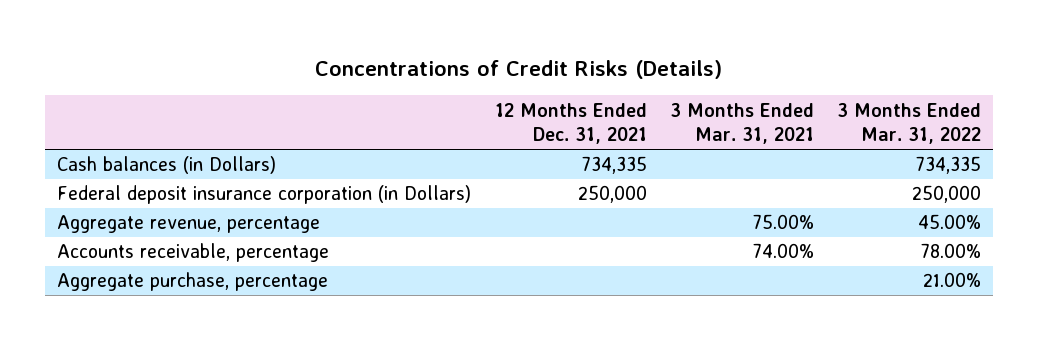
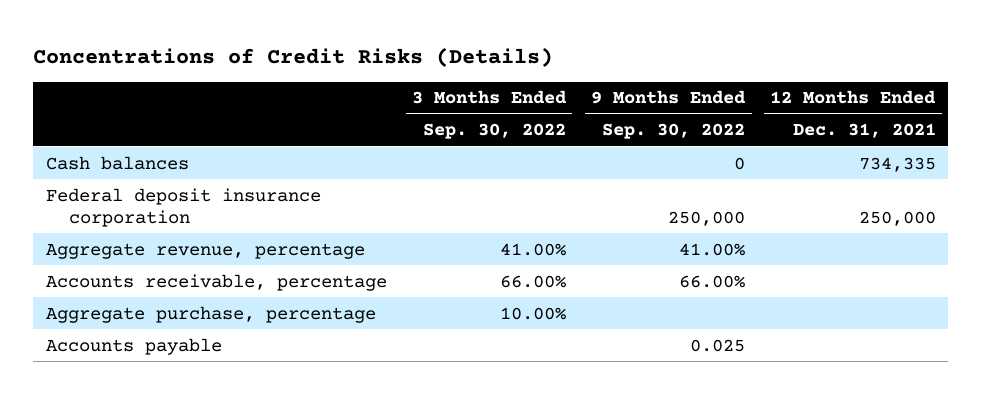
- | 12 Months Ended Dec. 31, 2021 | 3 Months Ended Mar. 31, 2021 | 3 Months Ended Mar. 31, 2022
+ | 3 Months Ended Sep. 30, 2022 | 9 Months Ended Sep. 30, 2022 | 12 Months Ended Dec. 31, 2021
- Cash balances (in Dollars) | 734,335 | | 734,335
- Federal deposit insurance corporation (in Dollars) | 250,000 | | 250,000
+ Cash balances | | 0 | 734,335
+ Federal deposit insurance corporation | | 250,000 | 250,000
+ Accounts payable | | 0.025 |

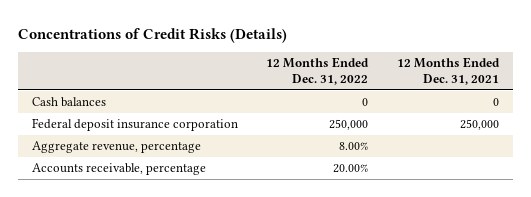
- | 3 Months Ended Sep. 30, 2022 | 9 Months Ended Sep. 30, 2022 | 12 Months Ended Dec. 31, 2021
+ | 12 Months Ended Dec. 31, 2022 | 12 Months Ended Dec. 31, 2021
- Cash balances | | 0 | 734,335
+ Cash balances | 0 | 0
- Aggregate purchase, percentage | 10.00% | |
- Accounts payable | | 0.025 |

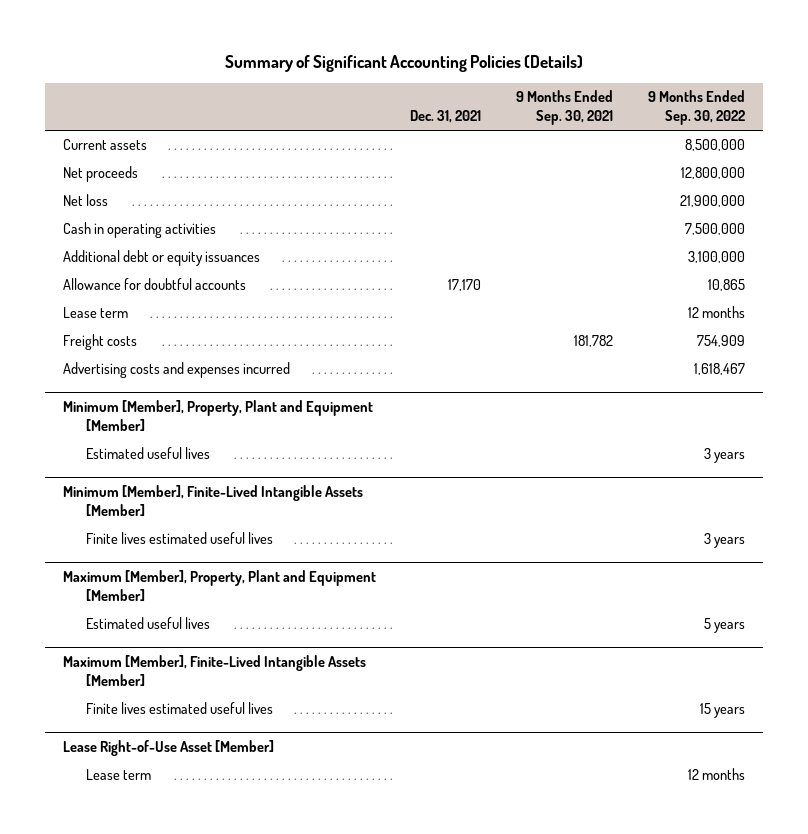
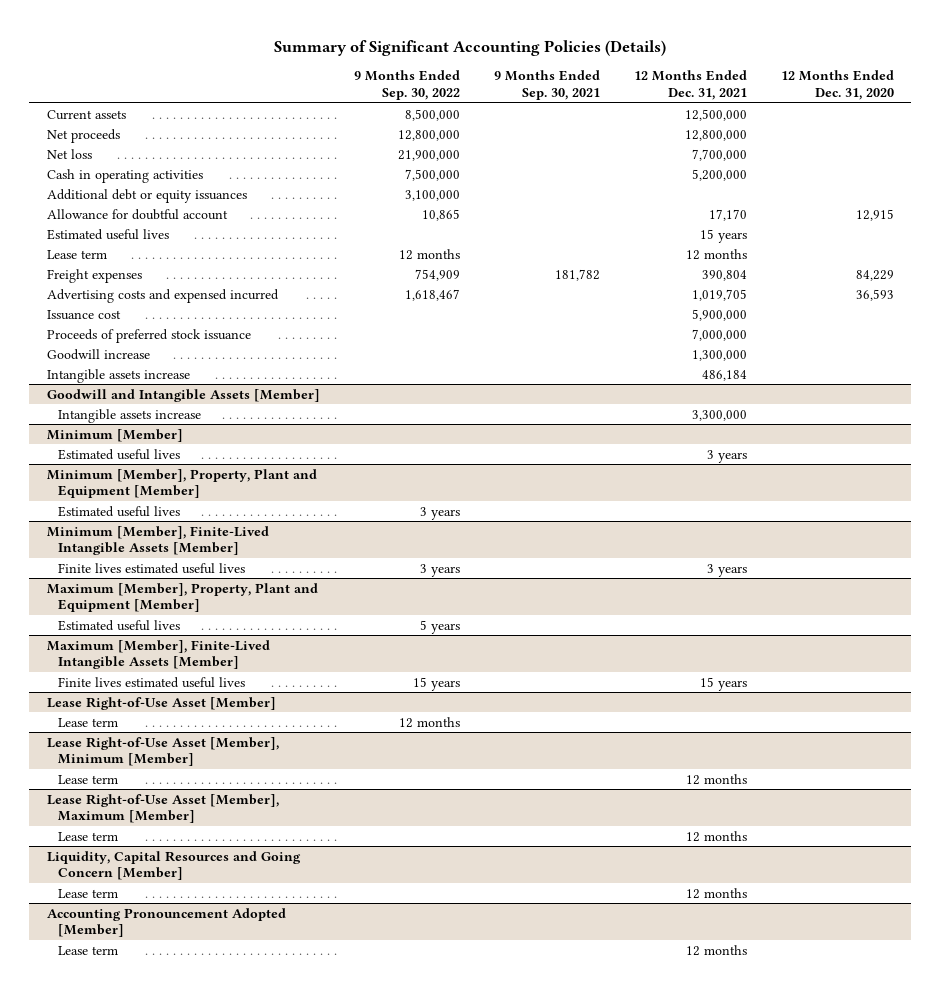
- | Dec. 31, 2021 | 9 Months Ended Sep. 30, 2021 | 9 Months Ended Sep. 30, 2022
+ | 9 Months Ended Sep. 30, 2022 | 9 Months Ended Sep. 30, 2021 | 12 Months Ended Dec. 31, 2021 | 12 Months Ended Dec. 31, 2020
- Allowance for doubtful accounts | 17,170 | | 10,865
+ Allowance for doubtful account | 10,865 | | 17,170 | 12,915
+ Estimated useful lives | | | 15 years |
- Freight costs | | 181,782 | 754,909
- Advertising costs and expenses incurred | | | 1,618,467
+ Freight expenses | 754,909 | 181,782 | 390,804 | 84,229
+ Advertising costs and expensed incurred | 1,618,467 | | 1,019,705 | 36,593
+ Issuance cost | | | 5,900,000 |
+ Proceeds of preferred stock issuance | | | 7,000,000 |
+ Goodwill increase | | | 1,300,000 |
+ Intangible assets increase | | | 486,184 |
+ Goodwill and Intangible Assets [Member]
+ Intangible assets increase | | | 3,300,000 |
+ Minimum [Member]
+ Estimated useful lives | | | 3 years |
+ Lease Right-of-Use Asset [Member], Minimum [Member]
+ Lease term | | | 12 months |
+ Lease Right-of-Use Asset [Member], Maximum [Member]
+ Lease term | | | 12 months |
+ Liquidity, Capital Resources and Going Concern [Member]
+ Lease term | | | 12 months |
+ Accounting Pronouncement Adopted [Member]
+ Lease term | | | 12 months |

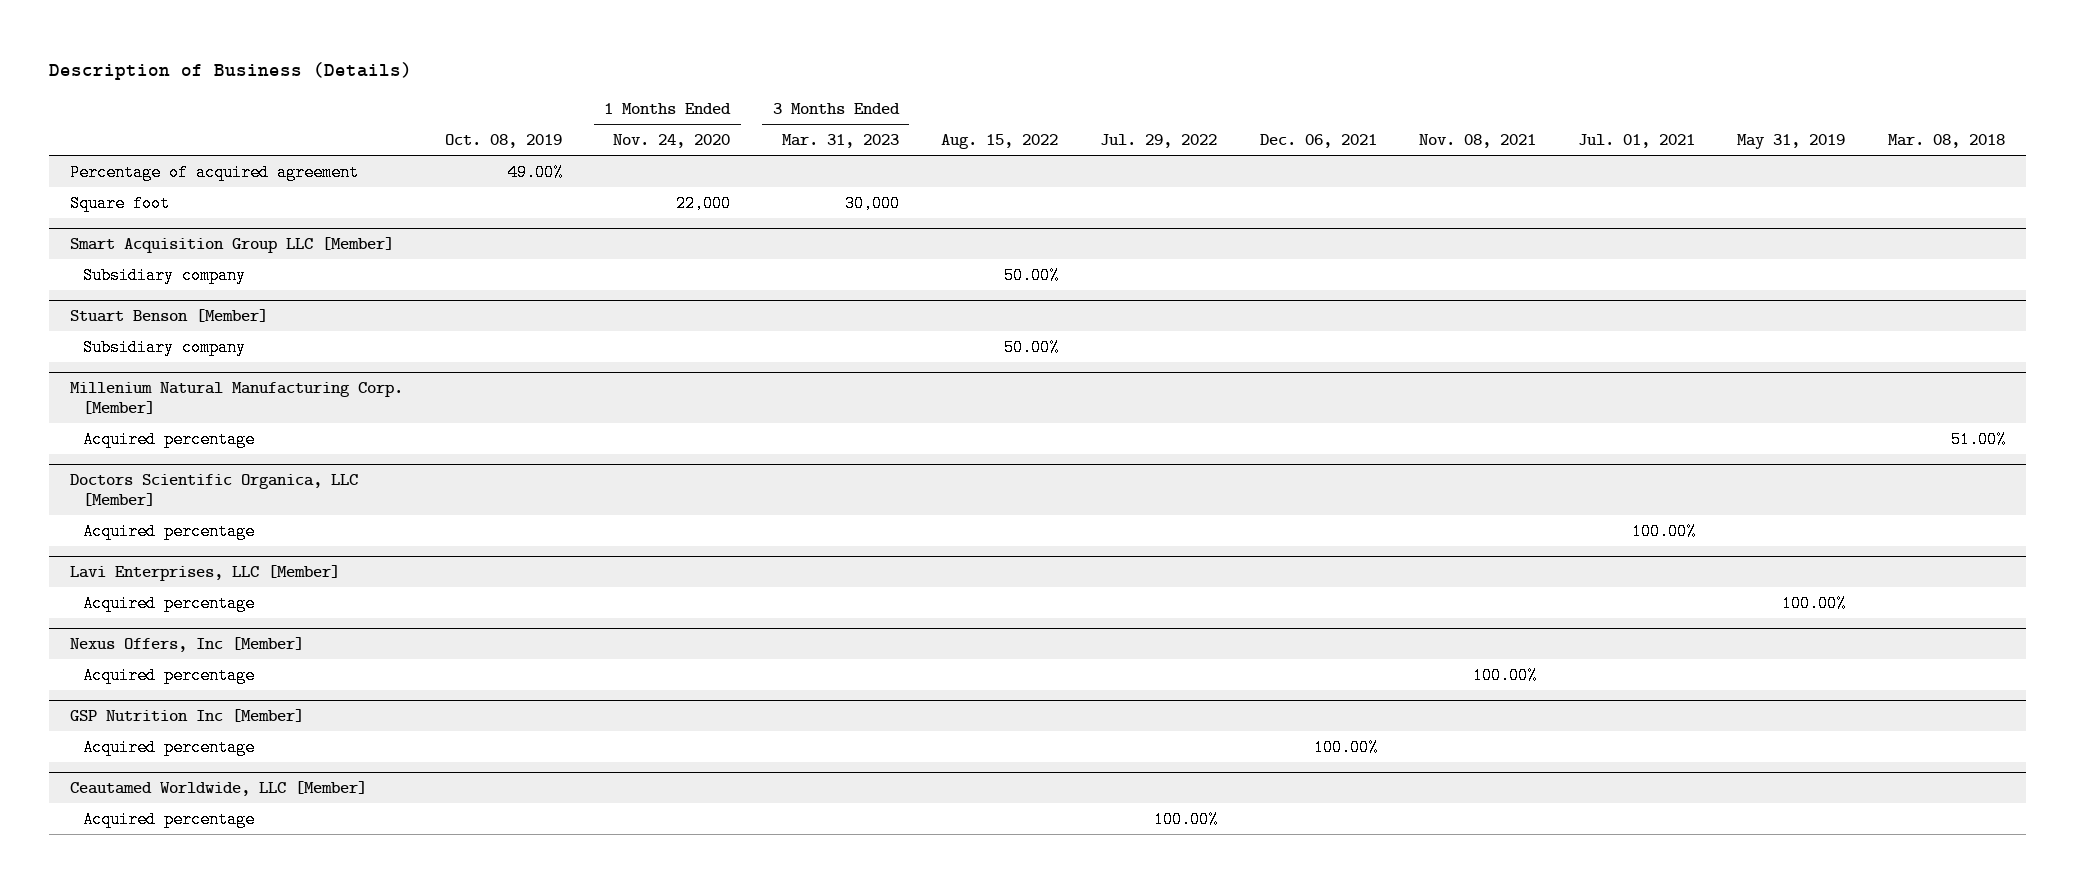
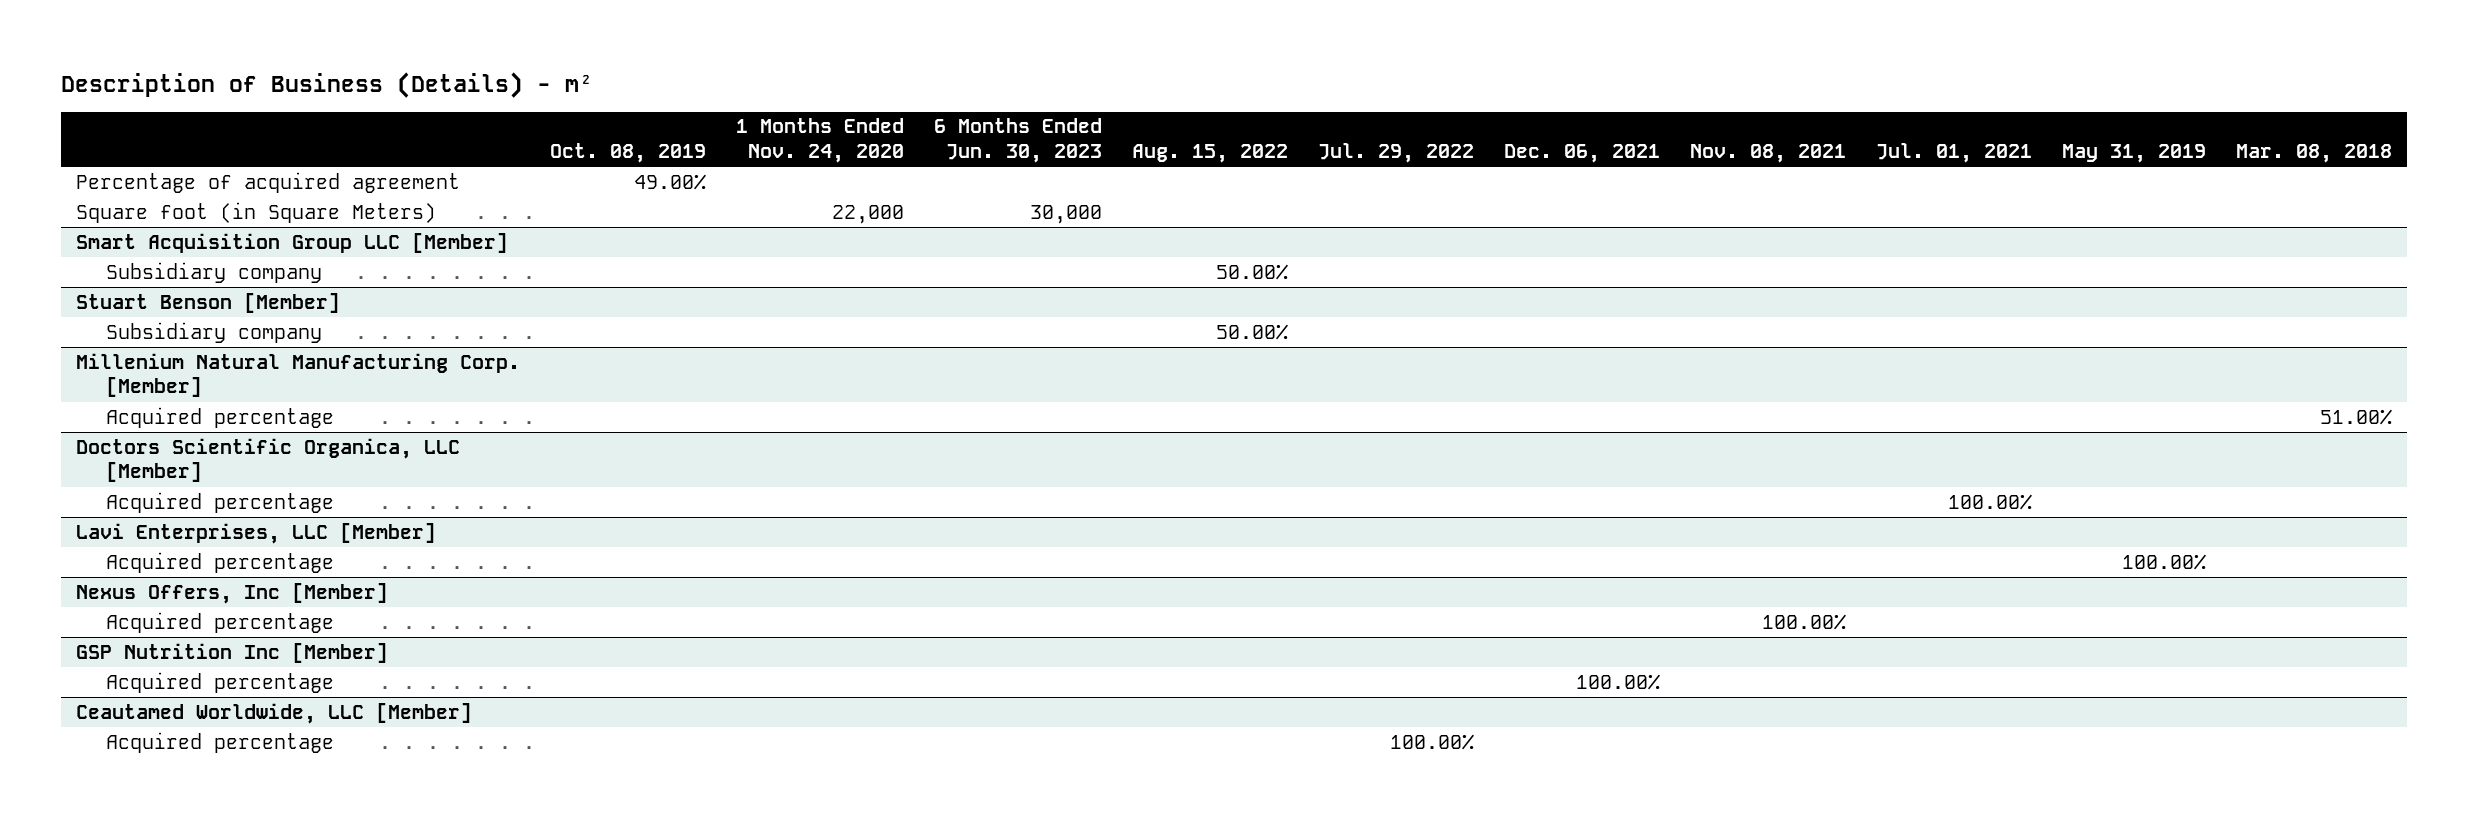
- Description of Business (Details)
+ Description of Business (Details) - m²
- | Oct. 08, 2019 | 1 Months Ended Nov. 24, 2020 | 3 Months Ended Mar. 31, 2023 | Aug. 15, 2022 | Jul. 29, 2022 | Dec. 06, 2021 | Nov. 08, 2021 | Jul. 01, 2021 | May 31, 2019 | Mar. 08, 2018
+ | Oct. 08, 2019 | 1 Months Ended Nov. 24, 2020 | 6 Months Ended Jun. 30, 2023 | Aug. 15, 2022 | Jul. 29, 2022 | Dec. 06, 2021 | Nov. 08, 2021 | Jul. 01, 2021 | May 31, 2019 | Mar. 08, 2018
- Square foot | | 22,000 | 30,000 | | | | | | |
+ Square foot (in Square Meters) | | 22,000 | 30,000 | | | | | | |

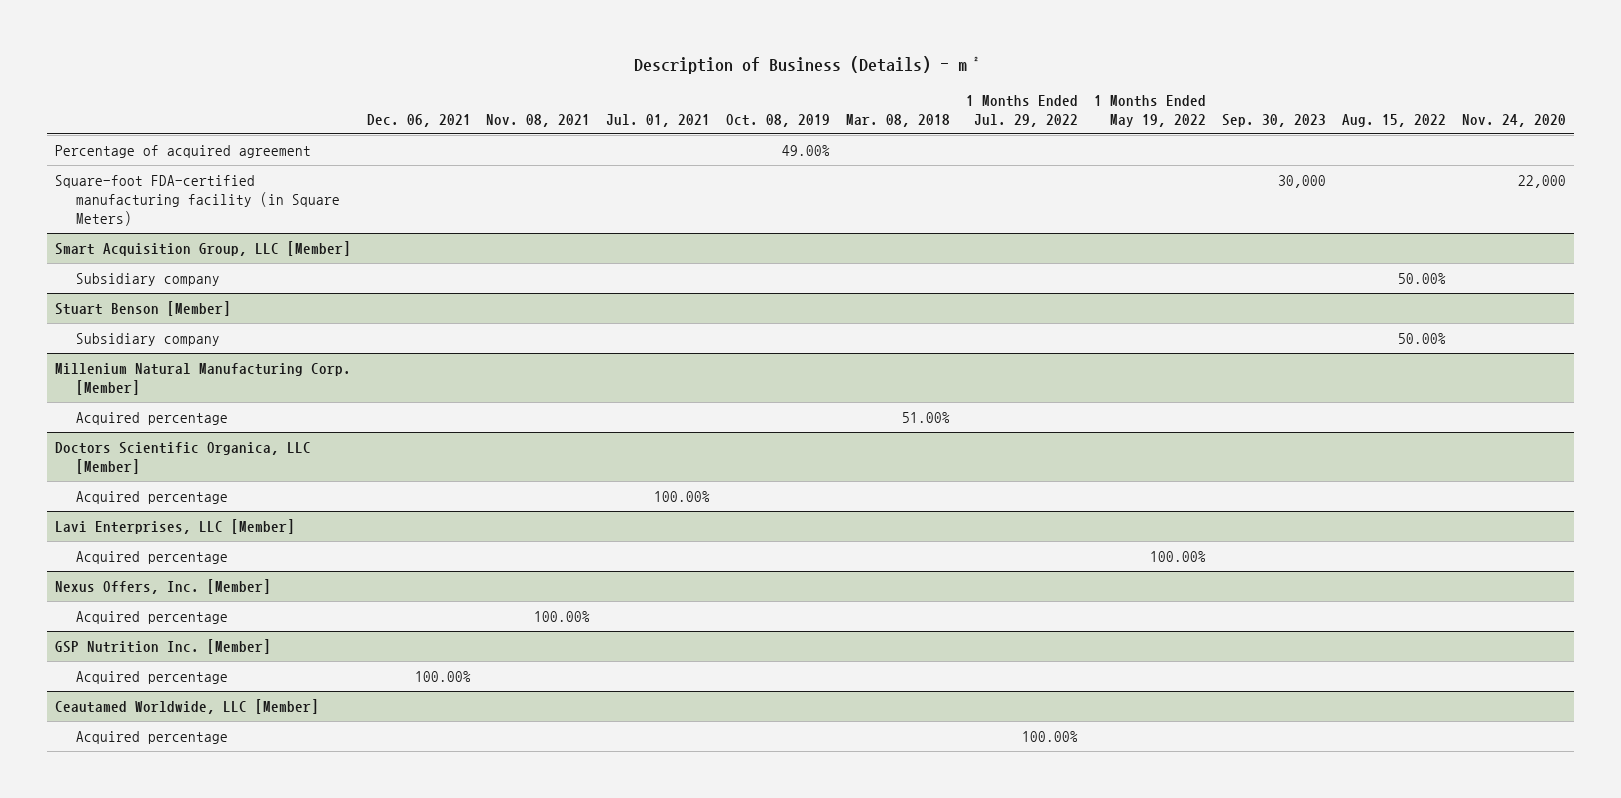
- | Oct. 08, 2019 | 1 Months Ended Nov. 24, 2020 | 6 Months Ended Jun. 30, 2023 | Aug. 15, 2022 | Jul. 29, 2022 | Dec. 06, 2021 | Nov. 08, 2021 | Jul. 01, 2021 | May 31, 2019 | Mar. 08, 2018
+ | Dec. 06, 2021 | Nov. 08, 2021 | Jul. 01, 2021 | Oct. 08, 2019 | Mar. 08, 2018 | 1 Months Ended Jul. 29, 2022 | 1 Months Ended May 19, 2022 | Sep. 30, 2023 | Aug. 15, 2022 | Nov. 24, 2020
- Square foot (in Square Meters) | | 22,000 | 30,000 | | | | | | |
- Smart Acquisition Group LLC [Member]
+ Square-foot FDA-certified manufacturing facility (in Square Meters) | | | | | | | | 30,000 | | 22,000
+ Smart Acquisition Group, LLC [Member]
- Nexus Offers, Inc [Member]
+ Nexus Offers, Inc. [Member]
- GSP Nutrition Inc [Member]
+ GSP Nutrition Inc. [Member]

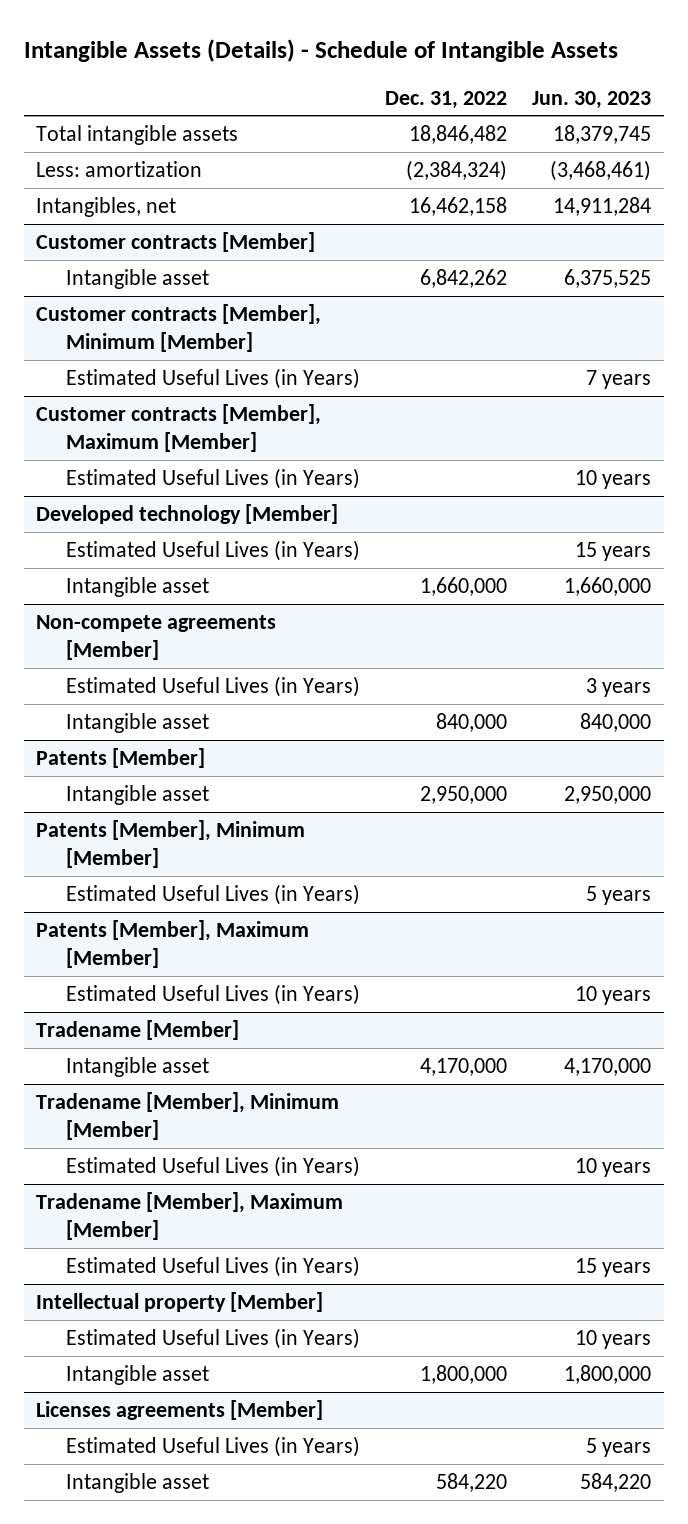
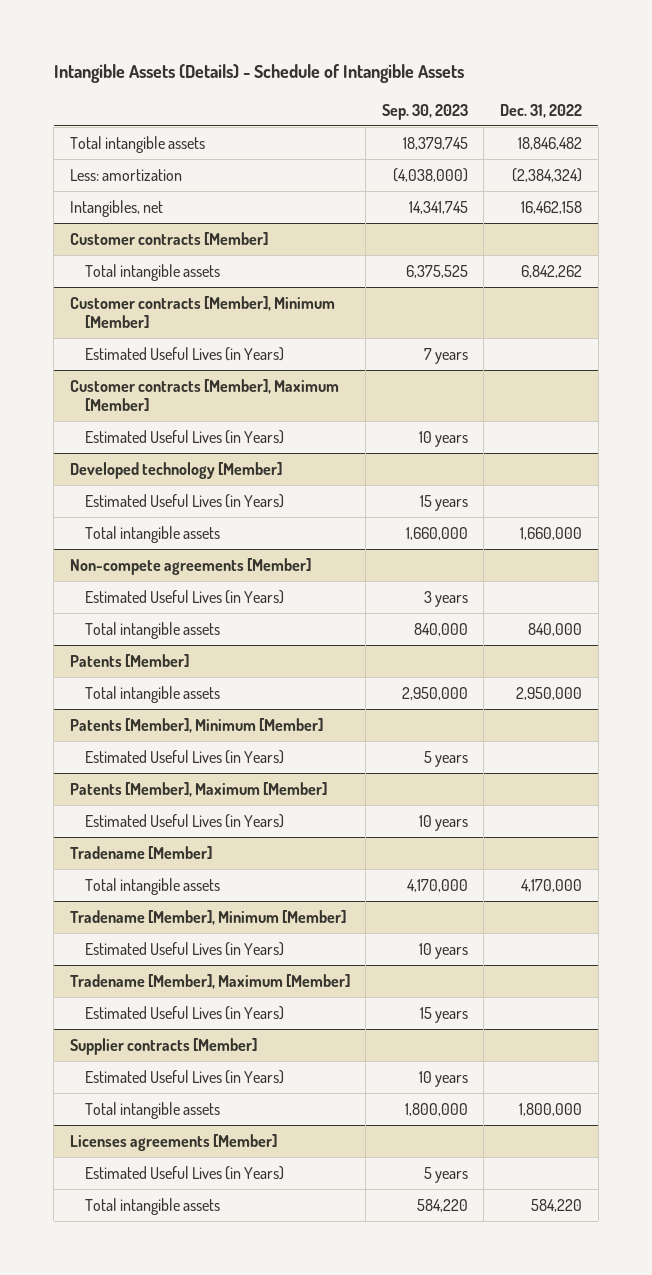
- | Dec. 31, 2022 | Jun. 30, 2023
+ | Sep. 30, 2023 | Dec. 31, 2022
@ Customer contracts [Member]
- Intangible asset | 6,842,262 | 6,375,525
+ Total intangible assets | 6,375,525 | 6,842,262
@ Developed technology [Member]
- Intangible asset | 1,660,000 | 1,660,000
+ Total intangible assets | 1,660,000 | 1,660,000
@ Non-compete agreements [Member]
- Intangible asset | 840,000 | 840,000
+ Total intangible assets | 840,000 | 840,000
@ Patents [Member]
- Intangible asset | 2,950,000 | 2,950,000
+ Total intangible assets | 2,950,000 | 2,950,000
@ Tradename [Member]
- Intangible asset | 4,170,000 | 4,170,000
+ Total intangible assets | 4,170,000 | 4,170,000
- Intellectual property [Member]
+ Supplier contracts [Member]
- Intangible asset | 1,800,000 | 1,800,000
+ Total intangible assets | 1,800,000 | 1,800,000
@ Licenses agreements [Member]
- Intangible asset | 584,220 | 584,220
+ Total intangible assets | 584,220 | 584,220

